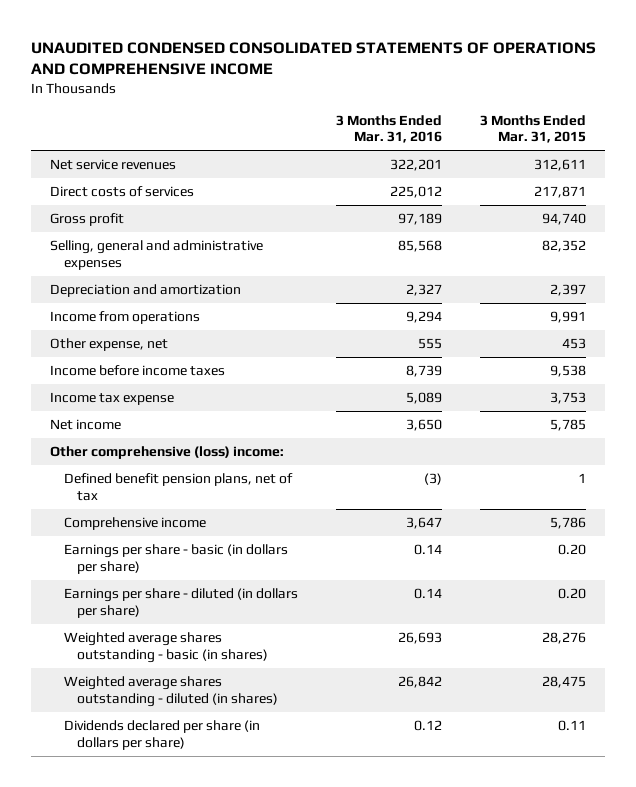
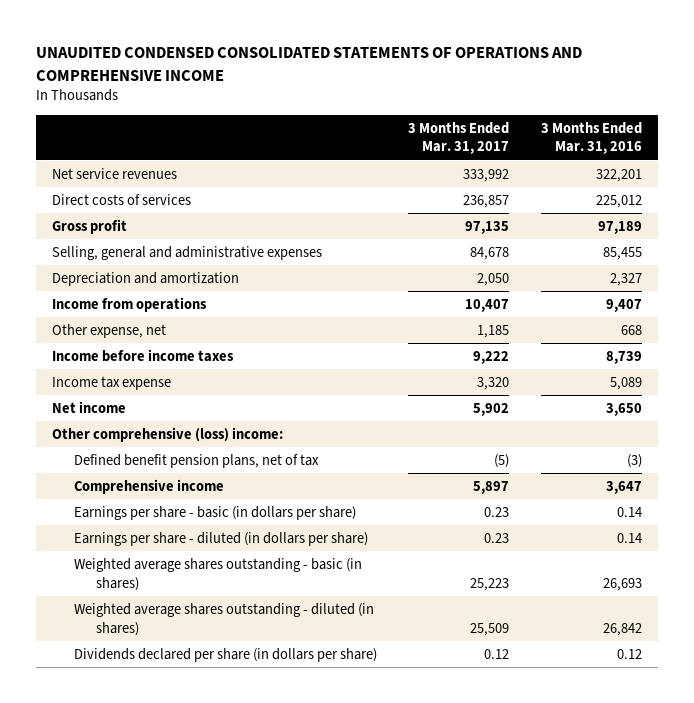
- | 3 Months Ended Mar. 31, 2016 | 3 Months Ended Mar. 31, 2015
+ | 3 Months Ended Mar. 31, 2017 | 3 Months Ended Mar. 31, 2016
- Selling, general and administrative expenses | 85,568 | 82,352
+ Selling, general and administrative expenses | 84,678 | 85,455
- Income from operations | 9,294 | 9,991
- Other expense, net | 555 | 453
+ Income from operations | 10,407 | 9,407
+ Other expense, net | 1,185 | 668

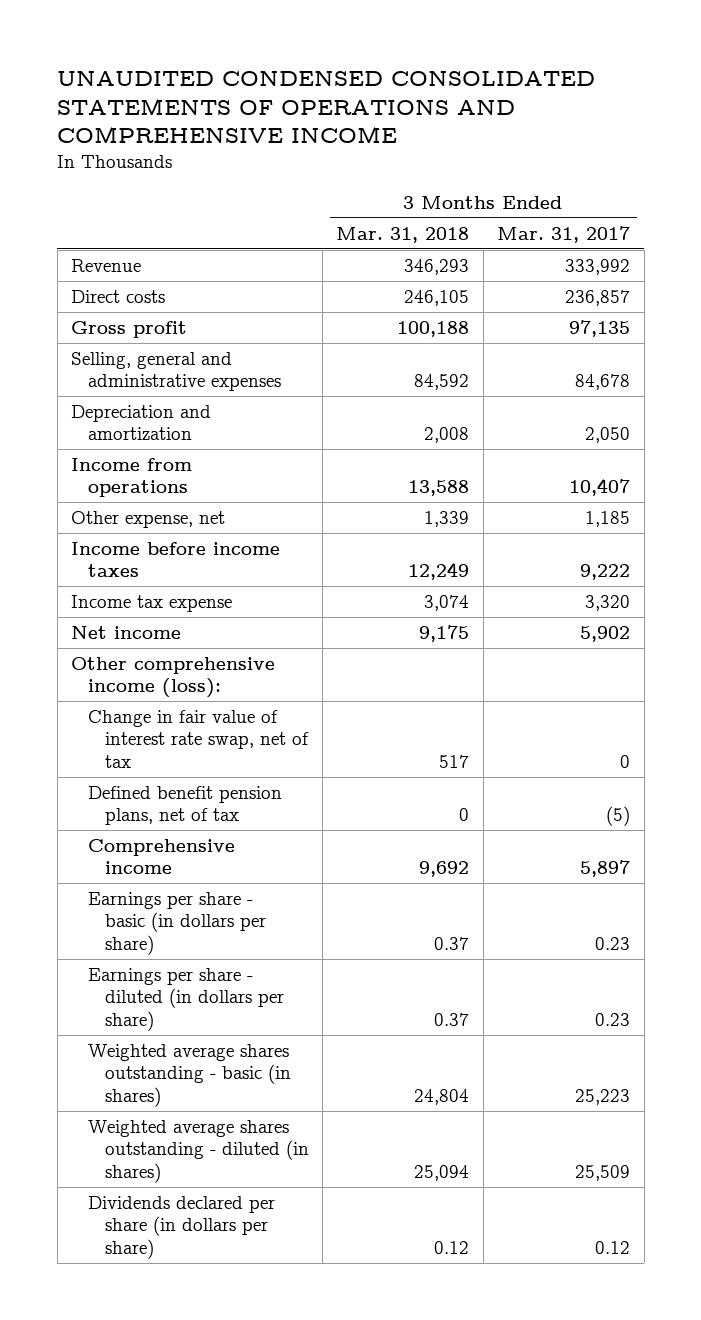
- | 3 Months Ended Mar. 31, 2017 | 3 Months Ended Mar. 31, 2016
+ | 3 Months Ended Mar. 31, 2018 | 3 Months Ended Mar. 31, 2017
- Net service revenues | 333,992 | 322,201
- Direct costs of services | 236,857 | 225,012
+ Revenue | 346,293 | 333,992
+ Direct costs | 246,105 | 236,857
- Other comprehensive (loss) income:
+ Other comprehensive income (loss):
+ Change in fair value of interest rate swap, net of tax | 517 | 0

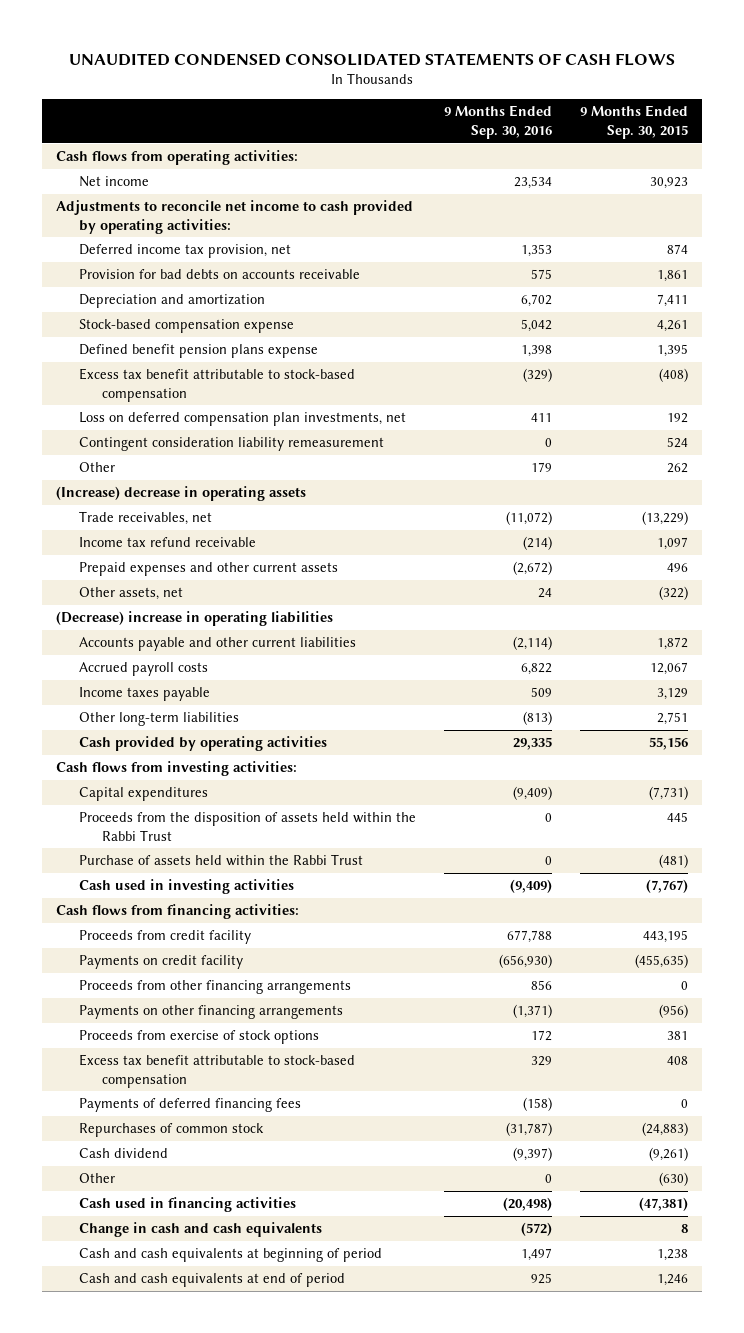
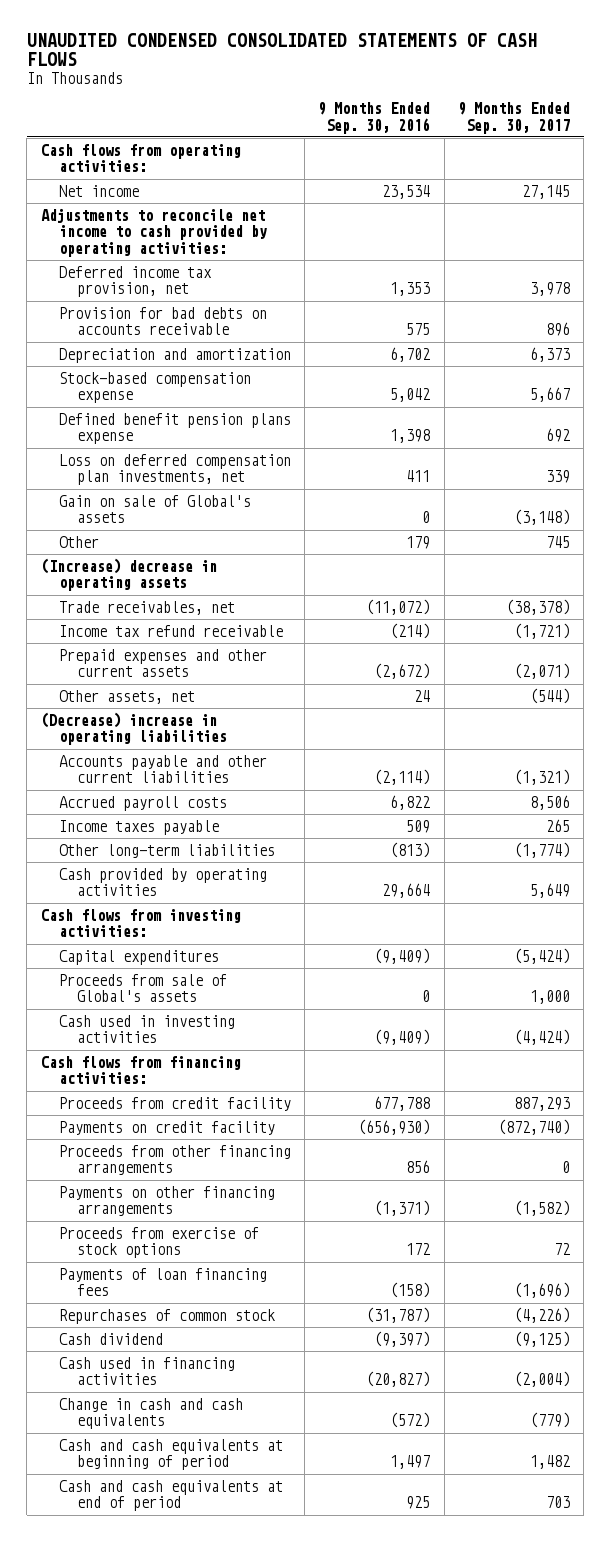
- | 9 Months Ended Sep. 30, 2016 | 9 Months Ended Sep. 30, 2015
+ | 9 Months Ended Sep. 30, 2016 | 9 Months Ended Sep. 30, 2017
- Excess tax benefit attributable to stock-based compensation | (329) | (408)
- Contingent consideration liability remeasurement | 0 | 524
+ Gain on sale of Global's assets | 0 | (3,148)
- Cash provided by operating activities | 29,335 | 55,156
+ Cash provided by operating activities | 29,664 | 5,649
- Proceeds from the disposition of assets held within the Rabbi Trust | 0 | 445
- Purchase of assets held within the Rabbi Trust | 0 | (481)
+ Proceeds from sale of Global's assets | 0 | 1,000
- Excess tax benefit attributable to stock-based compensation | 329 | 408
- Payments of deferred financing fees | (158) | 0
+ Payments of loan financing fees | (158) | (1,696)
- Other | 0 | (630)
- Cash used in financing activities | (20,498) | (47,381)
+ Cash used in financing activities | (20,827) | (2,004)

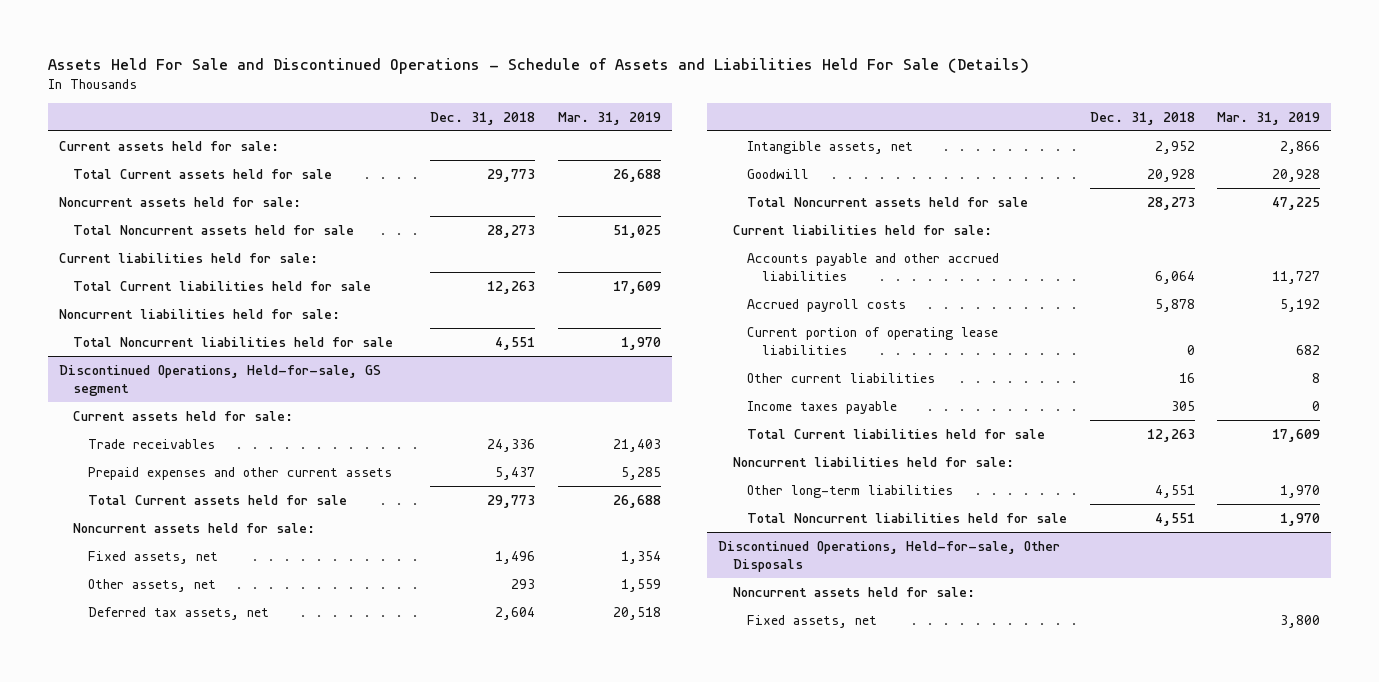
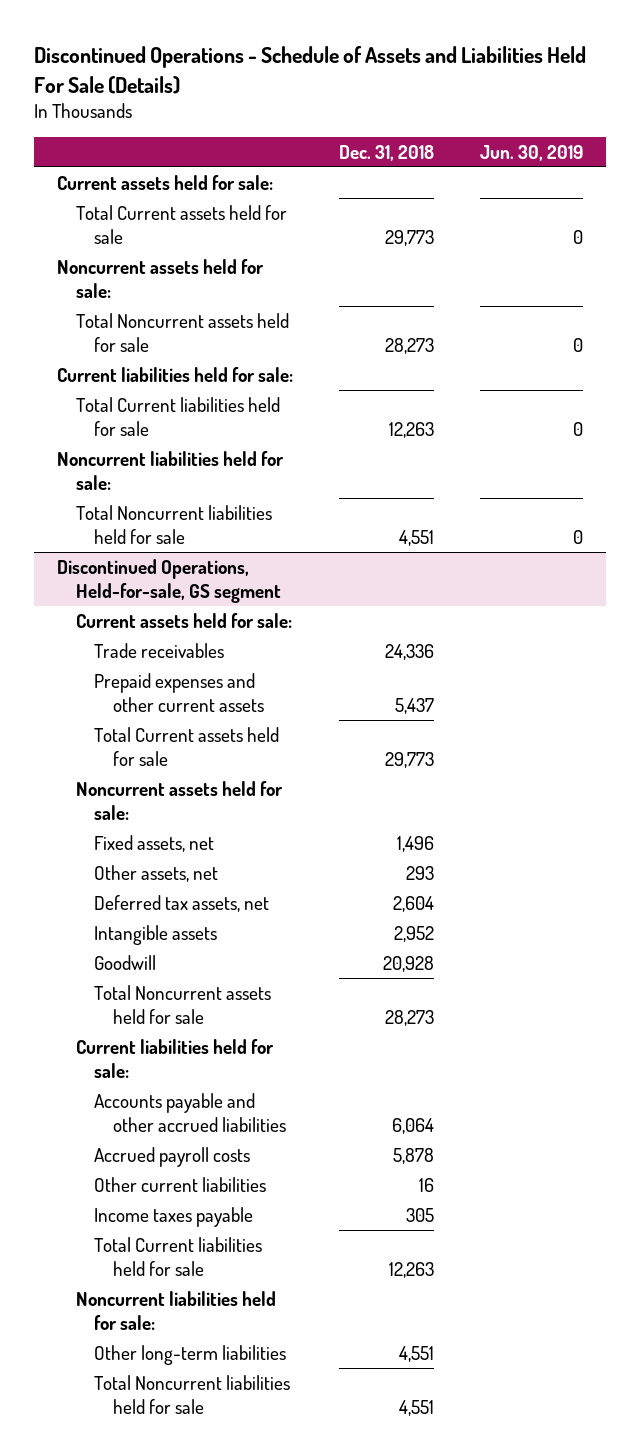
- Assets Held For Sale and Discontinued Operations - Schedule of Assets and Liabilities Held For Sale (Details)
+ Discontinued Operations - Schedule of Assets and Liabilities Held For Sale (Details)
- | Dec. 31, 2018 | Mar. 31, 2019
+ | Dec. 31, 2018 | Jun. 30, 2019
@ Discontinued Operations, Held-for-sale, GS segment
- Intangible assets, net | 2,952 | 2,866
+ Intangible assets | 2,952 |
- Current portion of operating lease liabilities | 0 | 682
- Discontinued Operations, Held-for-sale, Other Disposals
- Noncurrent assets held for sale:
- Fixed assets, net | | 3,800

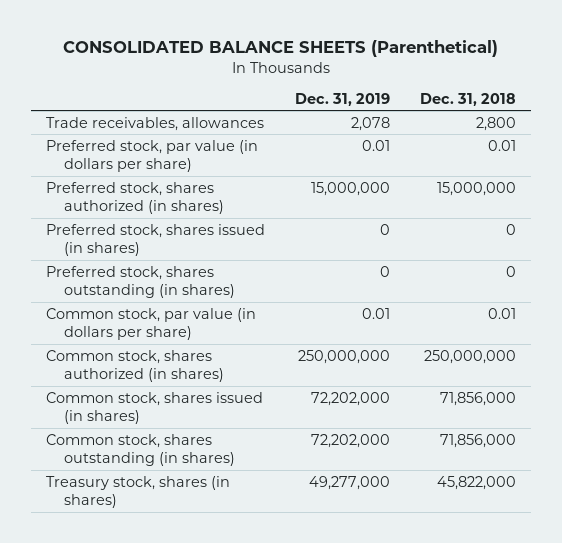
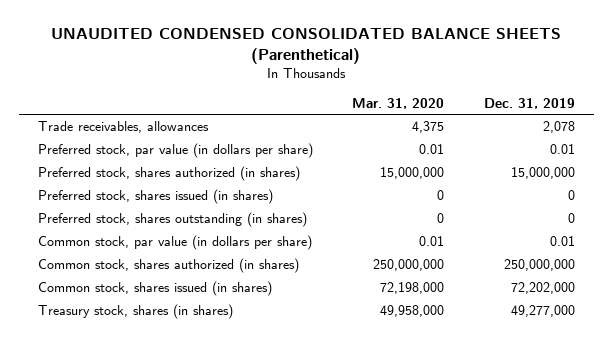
- CONSOLIDATED BALANCE SHEETS (Parenthetical)
+ UNAUDITED CONDENSED CONSOLIDATED BALANCE SHEETS (Parenthetical)
- | Dec. 31, 2019 | Dec. 31, 2018
+ | Mar. 31, 2020 | Dec. 31, 2019
- Common stock, shares outstanding (in shares) | 72,202,000 | 71,856,000

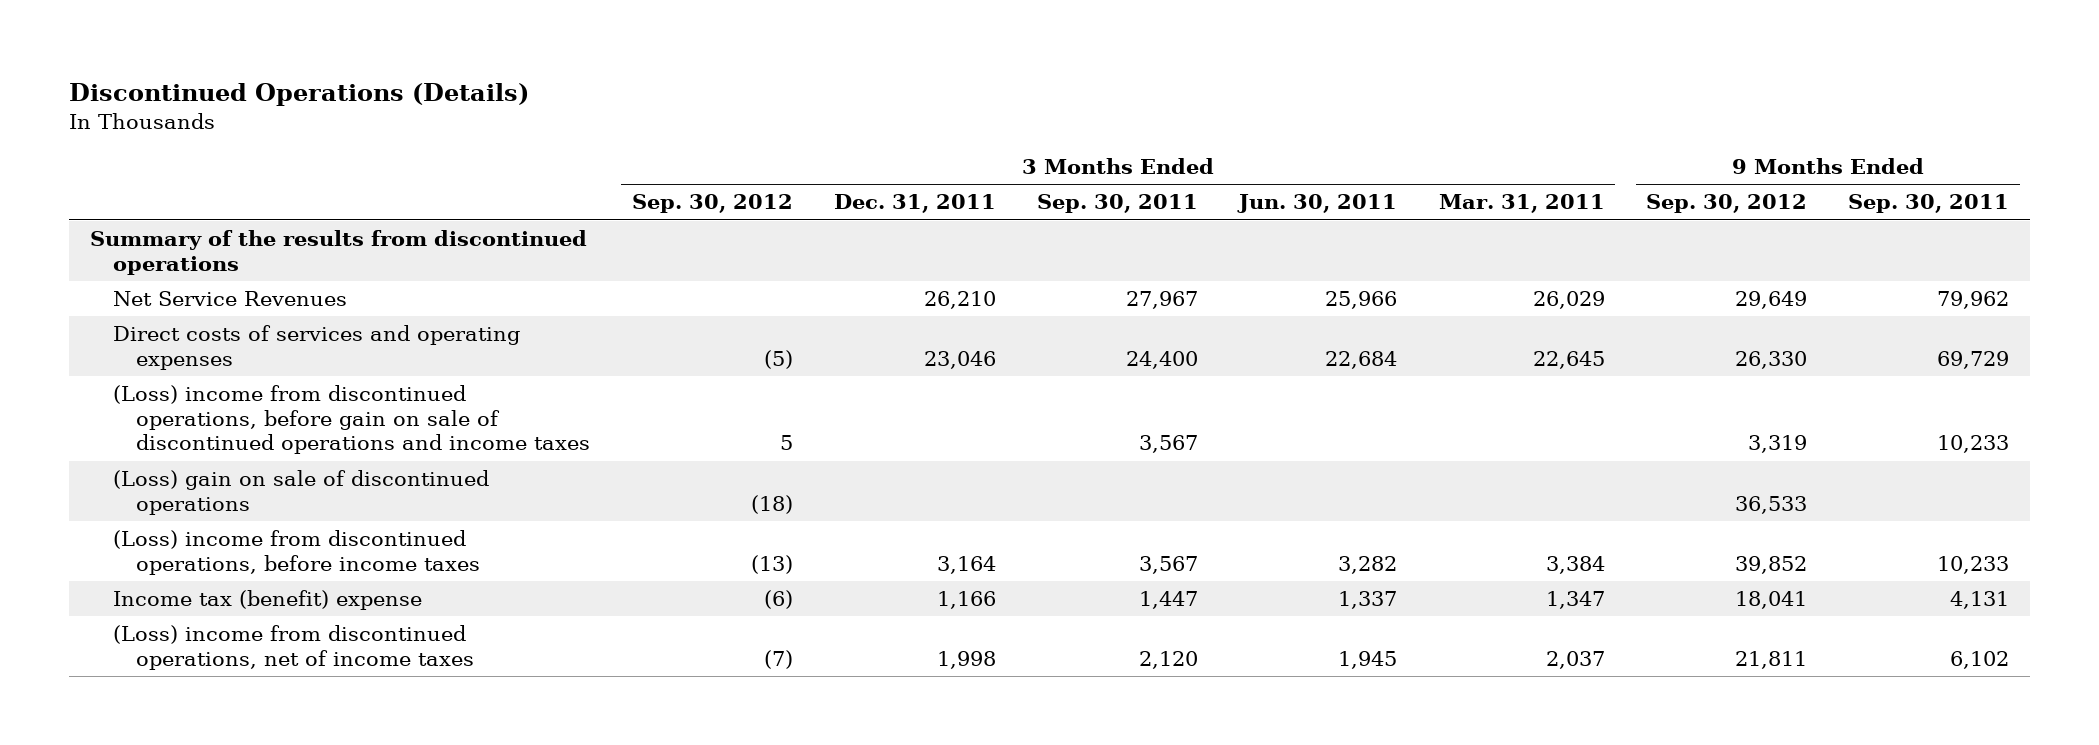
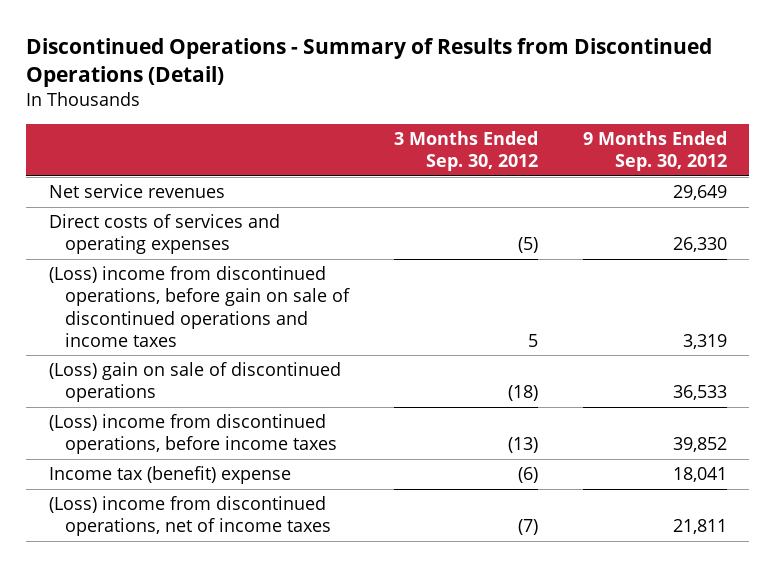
- Discontinued Operations (Details)
+ Discontinued Operations - Summary of Results from Discontinued Operations (Detail)
- | 3 Months Ended Sep. 30, 2012 | 3 Months Ended Dec. 31, 2011 | 3 Months Ended Sep. 30, 2011 | 3 Months Ended Jun. 30, 2011 | 3 Months Ended Mar. 31, 2011 | 9 Months Ended Sep. 30, 2012 | 9 Months Ended Sep. 30, 2011
+ | 3 Months Ended Sep. 30, 2012 | 9 Months Ended Sep. 30, 2012
- Summary of the results from discontinued operations
- Net Service Revenues | | 26,210 | 27,967 | 25,966 | 26,029 | 29,649 | 79,962
+ Net service revenues | | 29,649

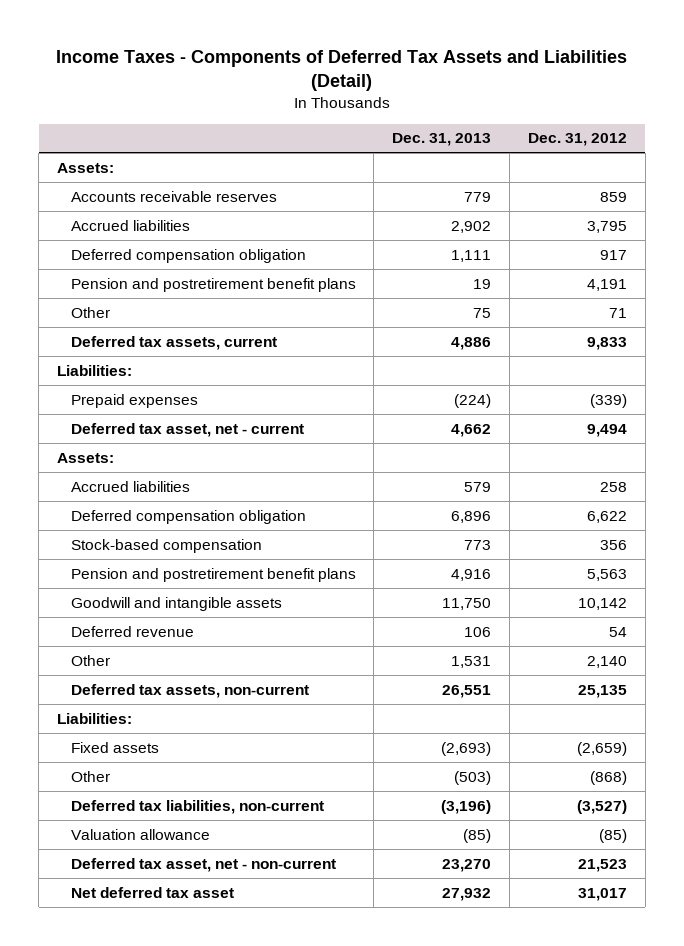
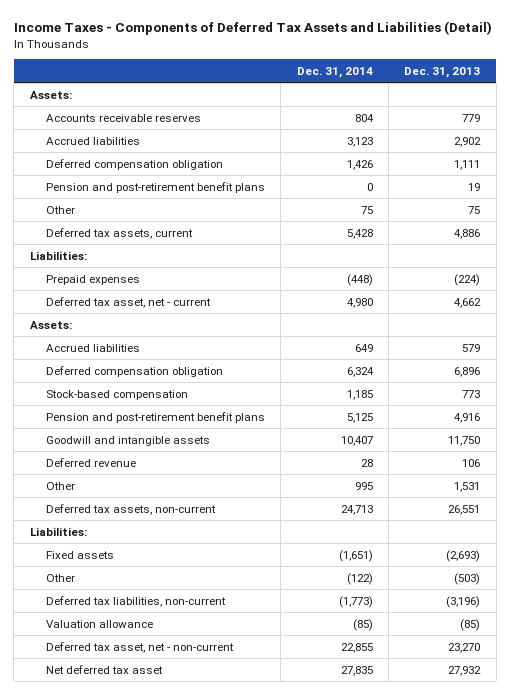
- | Dec. 31, 2013 | Dec. 31, 2012
+ | Dec. 31, 2014 | Dec. 31, 2013
- Pension and postretirement benefit plans | 19 | 4,191
+ Pension and post-retirement benefit plans | 0 | 19
- Pension and postretirement benefit plans | 4,916 | 5,563
+ Pension and post-retirement benefit plans | 5,125 | 4,916

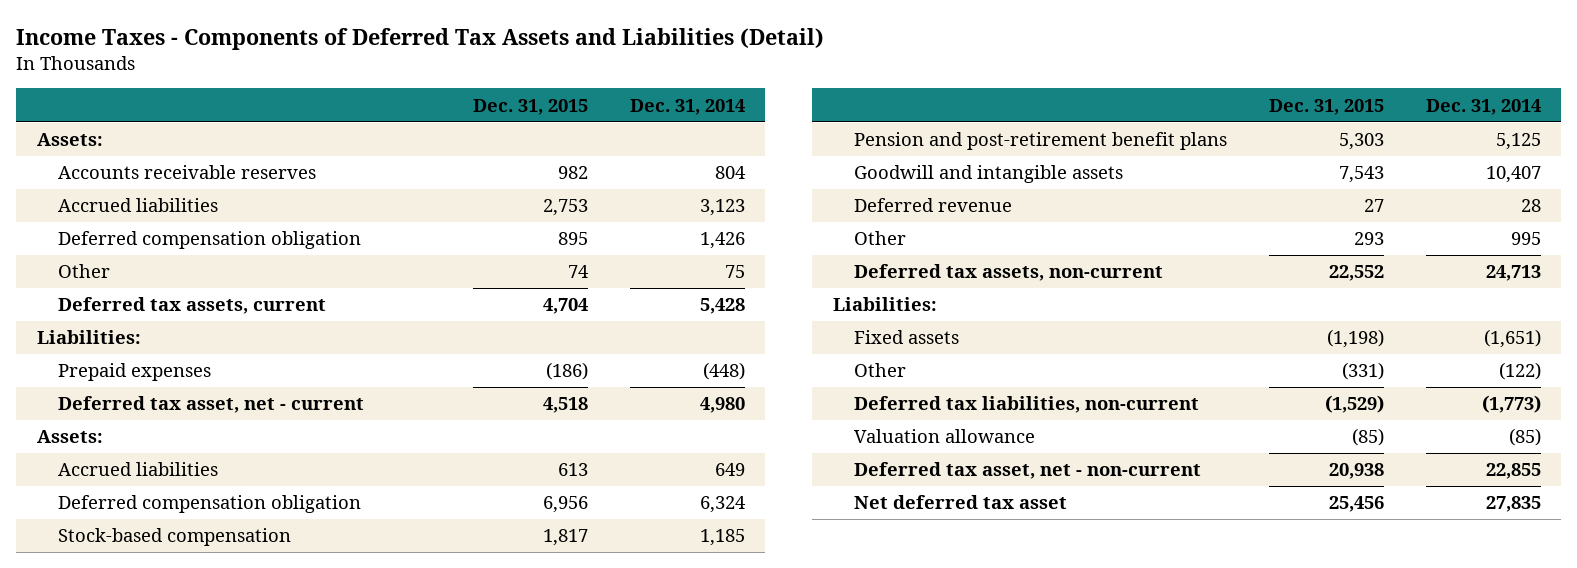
- | Dec. 31, 2014 | Dec. 31, 2013
+ | Dec. 31, 2015 | Dec. 31, 2014
- Pension and post-retirement benefit plans | 0 | 19

